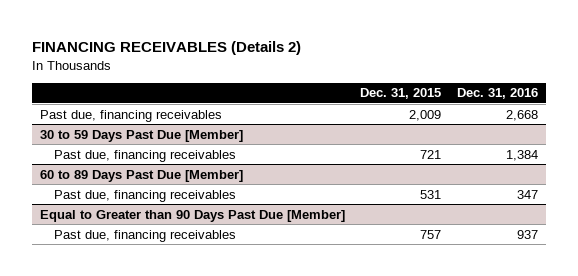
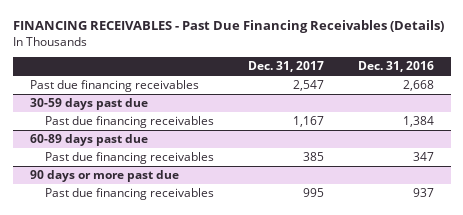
- FINANCING RECEIVABLES (Details 2)
+ FINANCING RECEIVABLES - Past Due Financing Receivables (Details)
- | Dec. 31, 2015 | Dec. 31, 2016
+ | Dec. 31, 2017 | Dec. 31, 2016
- Past due, financing receivables | 2,009 | 2,668
- 30 to 59 Days Past Due [Member]
- Past due, financing receivables | 721 | 1,384
- 60 to 89 Days Past Due [Member]
- Past due, financing receivables | 531 | 347
- Equal to Greater than 90 Days Past Due [Member]
- Past due, financing receivables | 757 | 937
+ Past due financing receivables | 2,547 | 2,668
+ 30-59 days past due
+ Past due financing receivables | 1,167 | 1,384
+ 60-89 days past due
+ Past due financing receivables | 385 | 347
+ 90 days or more past due
+ Past due financing receivables | 995 | 937

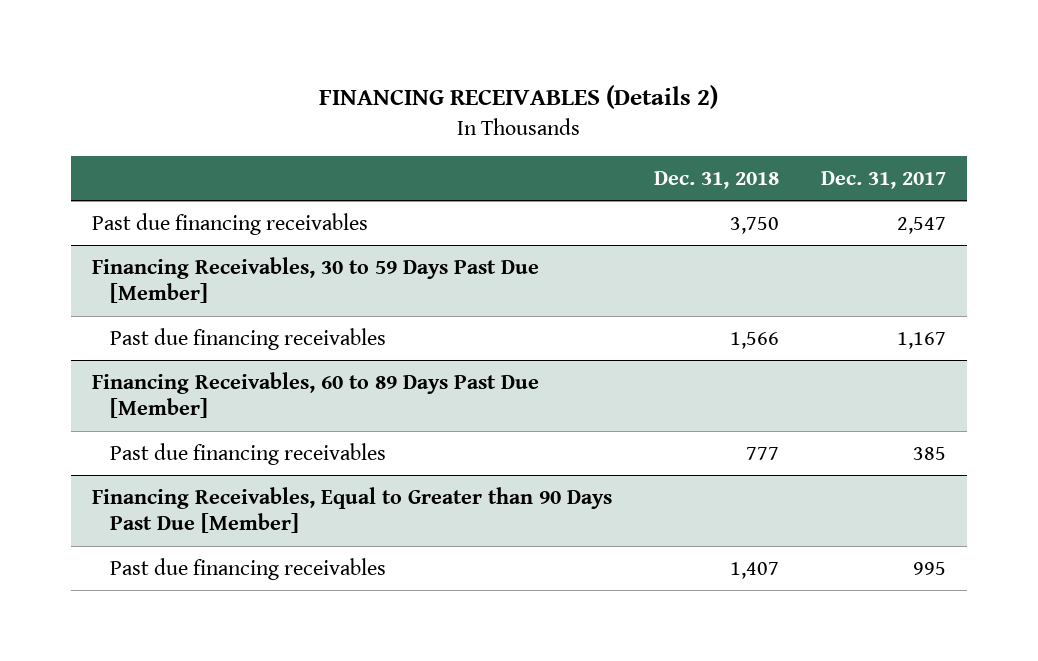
- FINANCING RECEIVABLES - Past Due Financing Receivables (Details)
+ FINANCING RECEIVABLES (Details 2)
- | Dec. 31, 2017 | Dec. 31, 2016
+ | Dec. 31, 2018 | Dec. 31, 2017
- 30-59 days past due
+ Financing Receivables, 30 to 59 Days Past Due [Member]
- 60-89 days past due
+ Financing Receivables, 60 to 89 Days Past Due [Member]
- 90 days or more past due
+ Financing Receivables, Equal to Greater than 90 Days Past Due [Member]

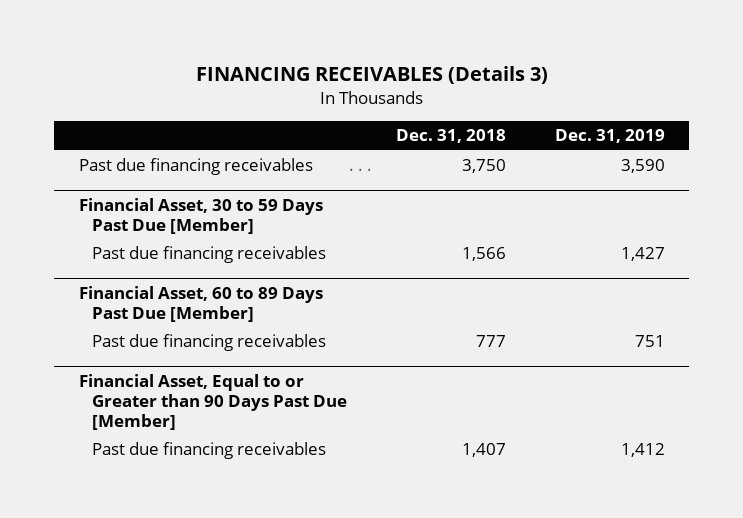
- FINANCING RECEIVABLES (Details 2)
+ FINANCING RECEIVABLES (Details 3)
- | Dec. 31, 2018 | Dec. 31, 2017
+ | Dec. 31, 2018 | Dec. 31, 2019
- Financing Receivables, 30 to 59 Days Past Due [Member]
+ Financial Asset, 30 to 59 Days Past Due [Member]
- Financing Receivables, 60 to 89 Days Past Due [Member]
+ Financial Asset, 60 to 89 Days Past Due [Member]
- Financing Receivables, Equal to Greater than 90 Days Past Due [Member]
+ Financial Asset, Equal to or Greater than 90 Days Past Due [Member]

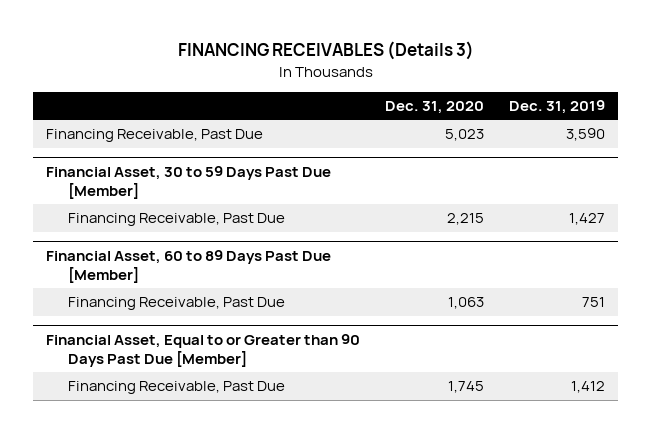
- | Dec. 31, 2018 | Dec. 31, 2019
+ | Dec. 31, 2020 | Dec. 31, 2019
- Past due financing receivables | 3,750 | 3,590
+ Financing Receivable, Past Due | 5,023 | 3,590
@ Financial Asset, 30 to 59 Days Past Due [Member]
- Past due financing receivables | 1,566 | 1,427
+ Financing Receivable, Past Due | 2,215 | 1,427
@ Financial Asset, 60 to 89 Days Past Due [Member]
- Past due financing receivables | 777 | 751
+ Financing Receivable, Past Due | 1,063 | 751
@ Financial Asset, Equal to or Greater than 90 Days Past Due [Member]
- Past due financing receivables | 1,407 | 1,412
+ Financing Receivable, Past Due | 1,745 | 1,412

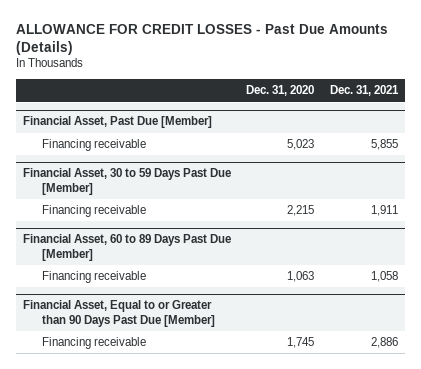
- FINANCING RECEIVABLES (Details 3)
+ ALLOWANCE FOR CREDIT LOSSES - Past Due Amounts (Details)
- | Dec. 31, 2020 | Dec. 31, 2019
+ | Dec. 31, 2020 | Dec. 31, 2021
- Financing Receivable, Past Due | 5,023 | 3,590
+ Financial Asset, Past Due [Member]
+ Financing receivable | 5,023 | 5,855
@ Financial Asset, 30 to 59 Days Past Due [Member]
- Financing Receivable, Past Due | 2,215 | 1,427
+ Financing receivable | 2,215 | 1,911
@ Financial Asset, 60 to 89 Days Past Due [Member]
- Financing Receivable, Past Due | 1,063 | 751
+ Financing receivable | 1,063 | 1,058
@ Financial Asset, Equal to or Greater than 90 Days Past Due [Member]
- Financing Receivable, Past Due | 1,745 | 1,412
+ Financing receivable | 1,745 | 2,886

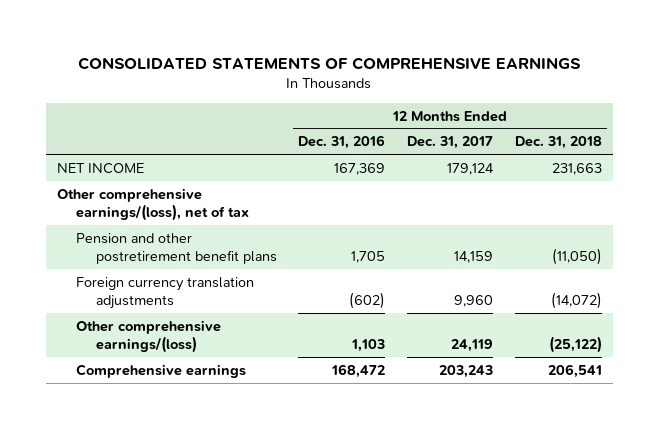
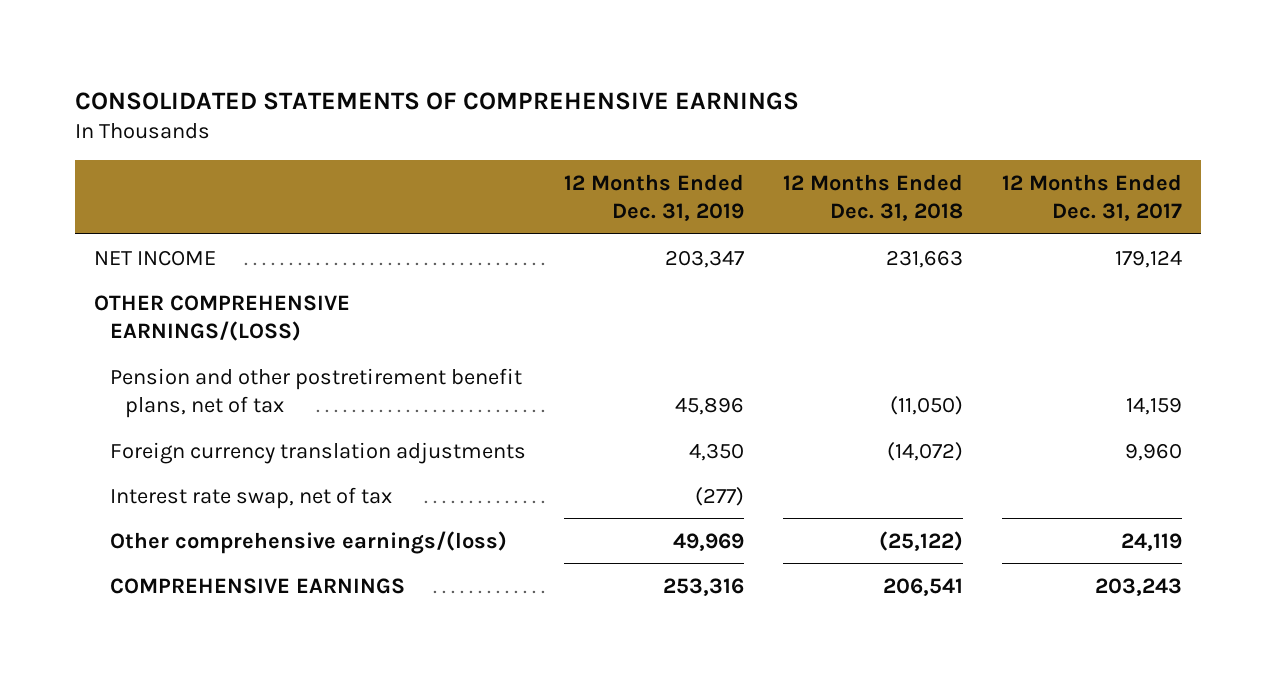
- | 12 Months Ended Dec. 31, 2016 | 12 Months Ended Dec. 31, 2017 | 12 Months Ended Dec. 31, 2018
+ | 12 Months Ended Dec. 31, 2019 | 12 Months Ended Dec. 31, 2018 | 12 Months Ended Dec. 31, 2017
- Other comprehensive earnings/(loss), net of tax
- Pension and other postretirement benefit plans | 1,705 | 14,159 | (11,050)
+ OTHER COMPREHENSIVE EARNINGS/(LOSS)
+ Pension and other postretirement benefit plans, net of tax | 45,896 | (11,050) | 14,159
+ Interest rate swap, net of tax | (277) | |
- Comprehensive earnings | 168,472 | 203,243 | 206,541
+ COMPREHENSIVE EARNINGS | 253,316 | 206,541 | 203,243

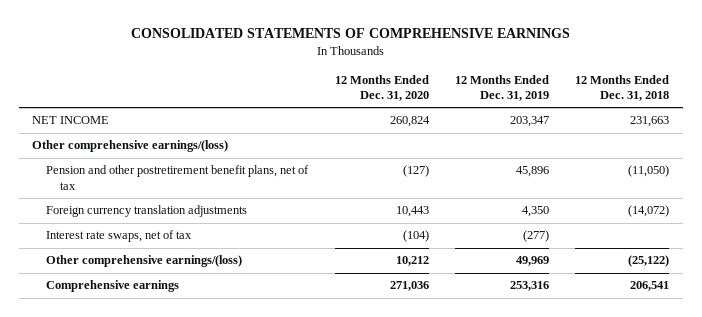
- | 12 Months Ended Dec. 31, 2019 | 12 Months Ended Dec. 31, 2018 | 12 Months Ended Dec. 31, 2017
+ | 12 Months Ended Dec. 31, 2020 | 12 Months Ended Dec. 31, 2019 | 12 Months Ended Dec. 31, 2018
- OTHER COMPREHENSIVE EARNINGS/(LOSS)
+ Other comprehensive earnings/(loss)
- Interest rate swap, net of tax | (277) | |
+ Interest rate swaps, net of tax | (104) | (277) |
- COMPREHENSIVE EARNINGS | 253,316 | 206,541 | 203,243
+ Comprehensive earnings | 271,036 | 253,316 | 206,541

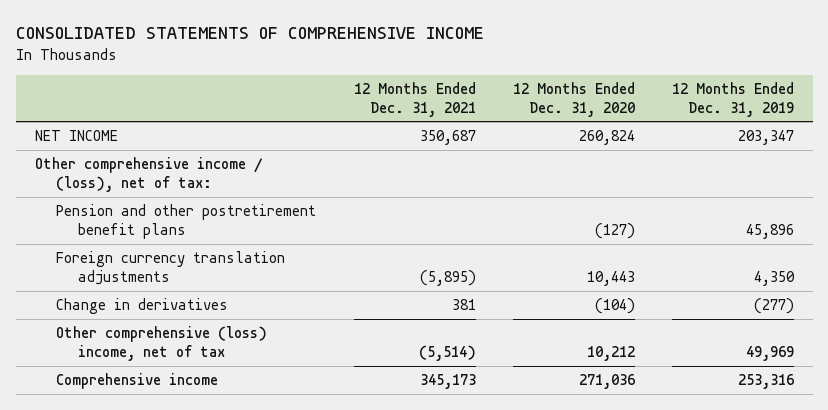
- CONSOLIDATED STATEMENTS OF COMPREHENSIVE EARNINGS
+ CONSOLIDATED STATEMENTS OF COMPREHENSIVE INCOME
- | 12 Months Ended Dec. 31, 2020 | 12 Months Ended Dec. 31, 2019 | 12 Months Ended Dec. 31, 2018
+ | 12 Months Ended Dec. 31, 2021 | 12 Months Ended Dec. 31, 2020 | 12 Months Ended Dec. 31, 2019
- Other comprehensive earnings/(loss)
- Pension and other postretirement benefit plans, net of tax | (127) | 45,896 | (11,050)
+ Other comprehensive income / (loss), net of tax:
+ Pension and other postretirement benefit plans | | (127) | 45,896
- Interest rate swaps, net of tax | (104) | (277) |
- Other comprehensive earnings/(loss) | 10,212 | 49,969 | (25,122)
- Comprehensive earnings | 271,036 | 253,316 | 206,541
+ Change in derivatives | 381 | (104) | (277)
+ Other comprehensive (loss) income, net of tax | (5,514) | 10,212 | 49,969
+ Comprehensive income | 345,173 | 271,036 | 253,316

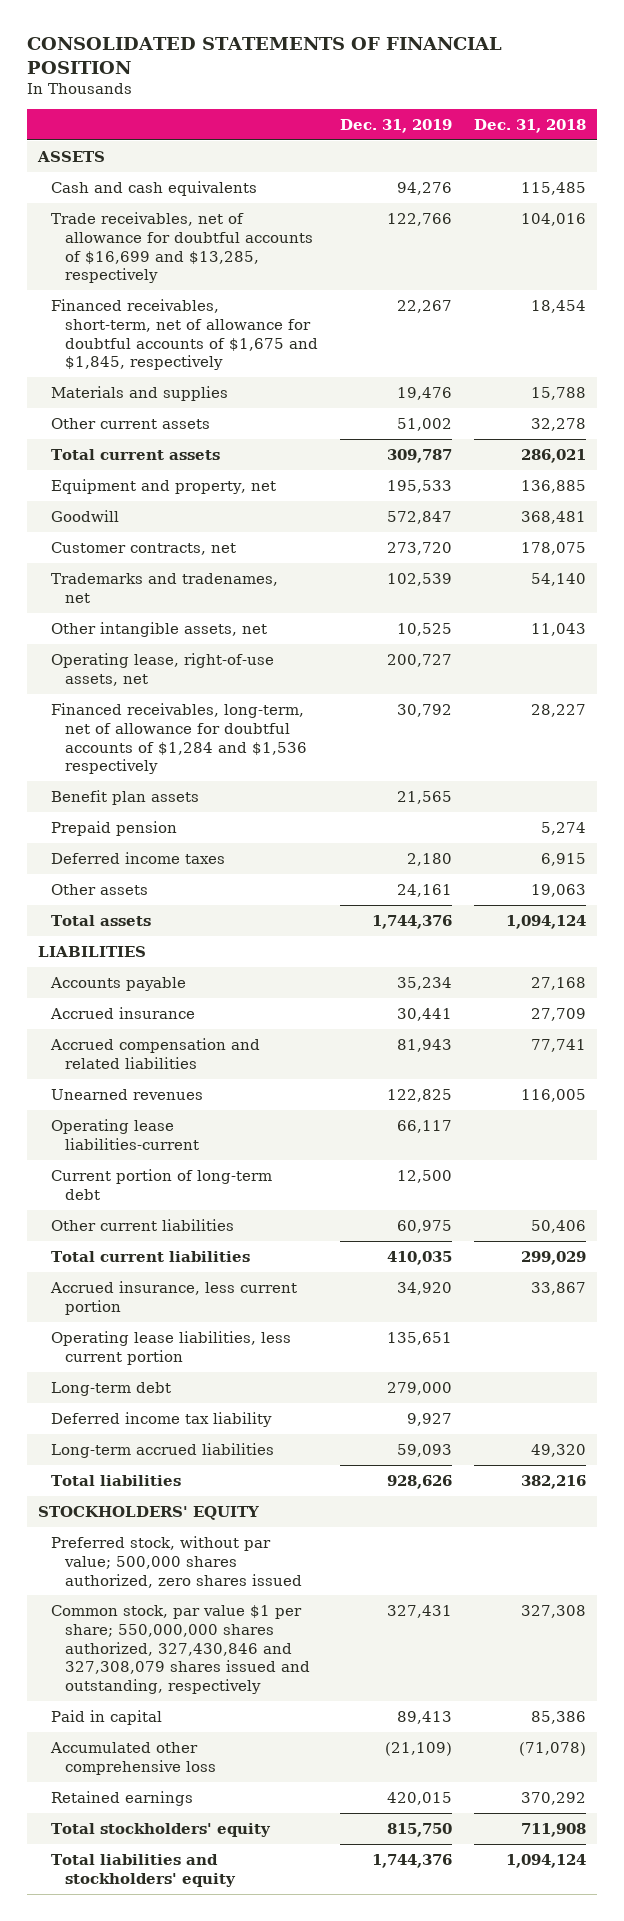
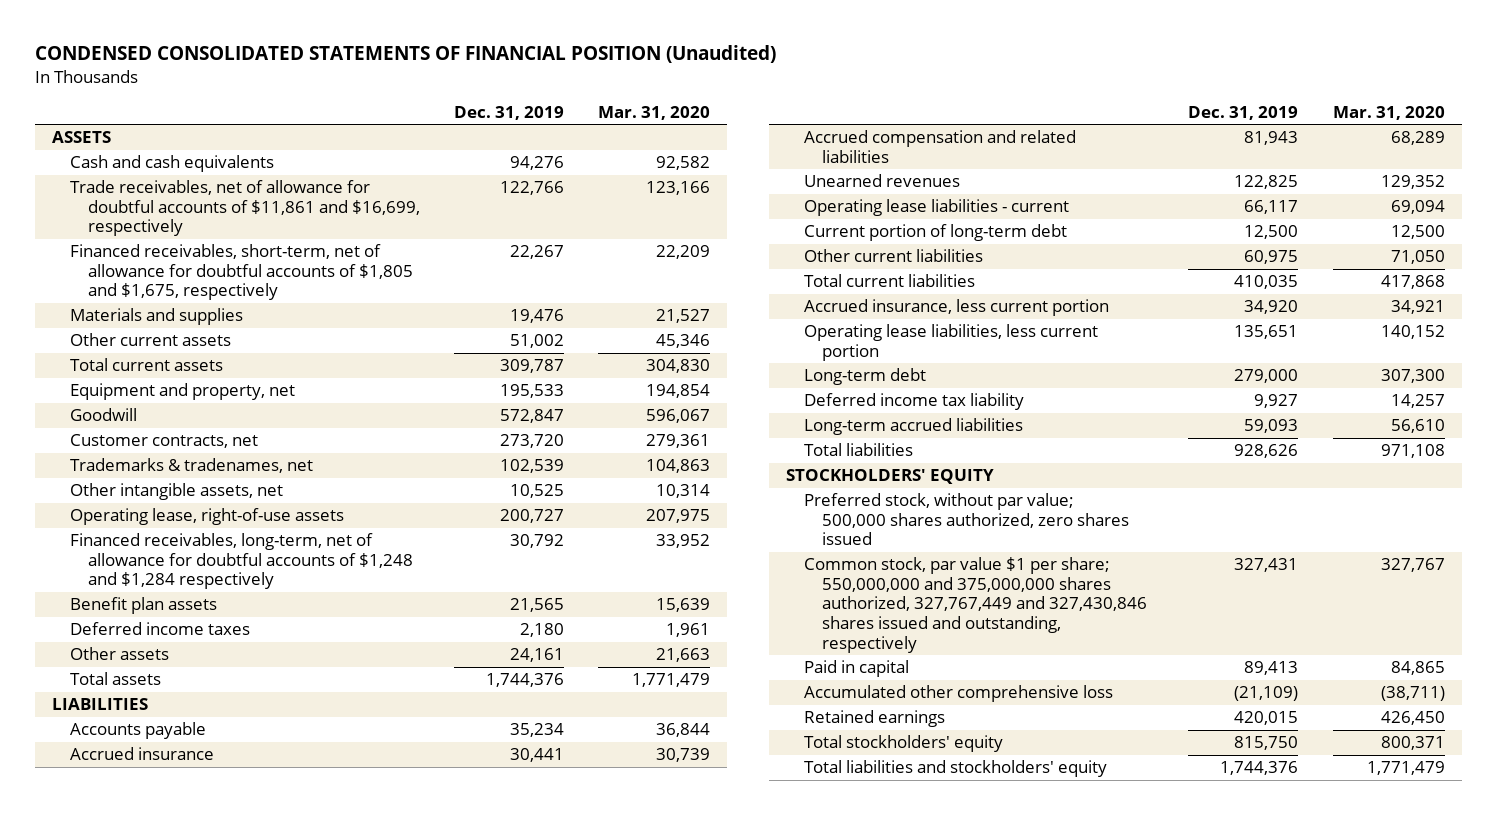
- CONSOLIDATED STATEMENTS OF FINANCIAL POSITION
+ CONDENSED CONSOLIDATED STATEMENTS OF FINANCIAL POSITION (Unaudited)
- | Dec. 31, 2019 | Dec. 31, 2018
+ | Dec. 31, 2019 | Mar. 31, 2020
- Trade receivables, net of allowance for doubtful accounts of $16,699 and $13,285, respectively | 122,766 | 104,016
- Financed receivables, short-term, net of allowance for doubtful accounts of $1,675 and $1,845, respectively | 22,267 | 18,454
+ Trade receivables, net of allowance for doubtful accounts of $11,861 and $16,699, respectively | 122,766 | 123,166
+ Financed receivables, short-term, net of allowance for doubtful accounts of $1,805 and $1,675, respectively | 22,267 | 22,209
- Trademarks and tradenames, net | 102,539 | 54,140
+ Trademarks & tradenames, net | 102,539 | 104,863
- Operating lease, right-of-use assets, net | 200,727 |
- Financed receivables, long-term, net of allowance for doubtful accounts of $1,284 and $1,536 respectively | 30,792 | 28,227
+ Operating lease, right-of-use assets | 200,727 | 207,975
+ Financed receivables, long-term, net of allowance for doubtful accounts of $1,248 and $1,284 respectively | 30,792 | 33,952
- Prepaid pension | | 5,274
- Operating lease liabilities-current | 66,117 |
+ Operating lease liabilities - current | 66,117 | 69,094
- Common stock, par value $1 per share; 550,000,000 shares authorized, 327,430,846 and 327,308,079 shares issued and outstanding, respectively | 327,431 | 327,308
+ Common stock, par value $1 per share; 550,000,000 and 375,000,000 shares authorized, 327,767,449 and 327,430,846 shares issued and outstanding, respectively | 327,431 | 327,767

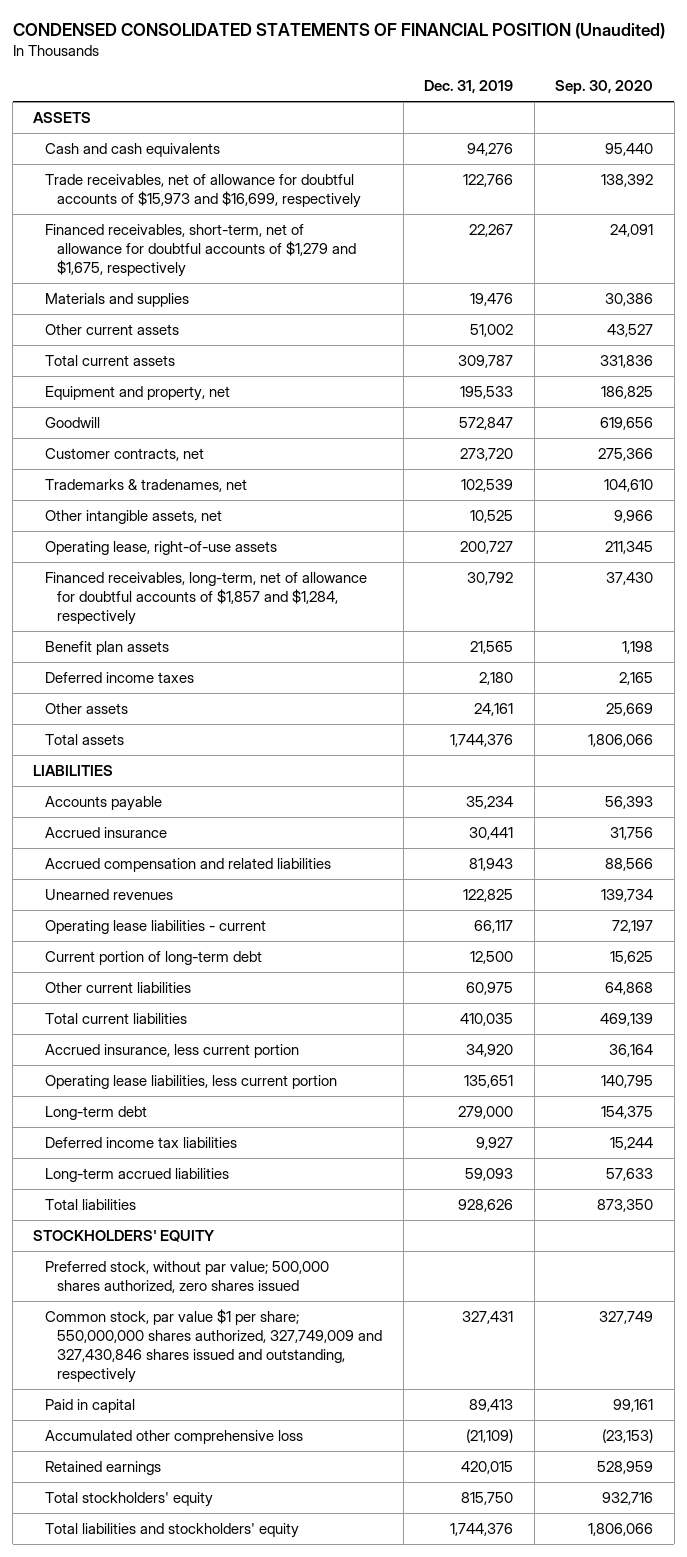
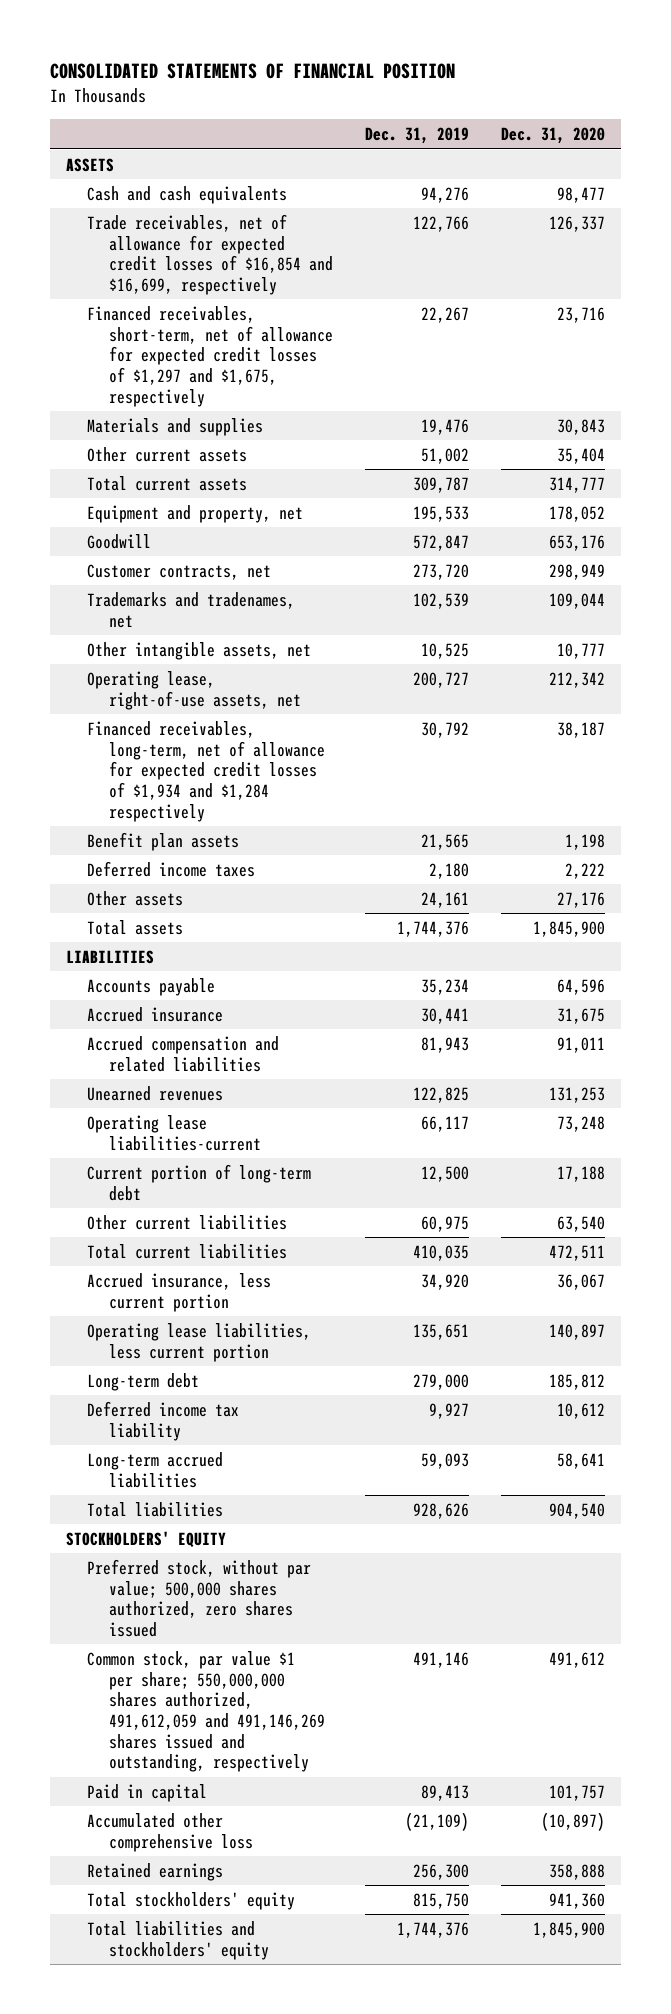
- CONDENSED CONSOLIDATED STATEMENTS OF FINANCIAL POSITION (Unaudited)
+ CONSOLIDATED STATEMENTS OF FINANCIAL POSITION
- | Dec. 31, 2019 | Sep. 30, 2020
+ | Dec. 31, 2019 | Dec. 31, 2020
- Trade receivables, net of allowance for doubtful accounts of $15,973 and $16,699, respectively | 122,766 | 138,392
- Financed receivables, short-term, net of allowance for doubtful accounts of $1,279 and $1,675, respectively | 22,267 | 24,091
+ Trade receivables, net of allowance for expected credit losses of $16,854 and $16,699, respectively | 122,766 | 126,337
+ Financed receivables, short-term, net of allowance for expected credit losses of $1,297 and $1,675, respectively | 22,267 | 23,716
- Trademarks & tradenames, net | 102,539 | 104,610
+ Trademarks and tradenames, net | 102,539 | 109,044
- Operating lease, right-of-use assets | 200,727 | 211,345
- Financed receivables, long-term, net of allowance for doubtful accounts of $1,857 and $1,284, respectively | 30,792 | 37,430
+ Operating lease, right-of-use assets, net | 200,727 | 212,342
+ Financed receivables, long-term, net of allowance for expected credit losses of $1,934 and $1,284 respectively | 30,792 | 38,187
- Operating lease liabilities - current | 66,117 | 72,197
+ Operating lease liabilities-current | 66,117 | 73,248
- Deferred income tax liabilities | 9,927 | 15,244
+ Deferred income tax liability | 9,927 | 10,612
- Common stock, par value $1 per share; 550,000,000 shares authorized, 327,749,009 and 327,430,846 shares issued and outstanding, respectively | 327,431 | 327,749
+ Common stock, par value $1 per share; 550,000,000 shares authorized, 491,612,059 and 491,146,269 shares issued and outstanding, respectively | 491,146 | 491,612
- Retained earnings | 420,015 | 528,959
+ Retained earnings | 256,300 | 358,888

